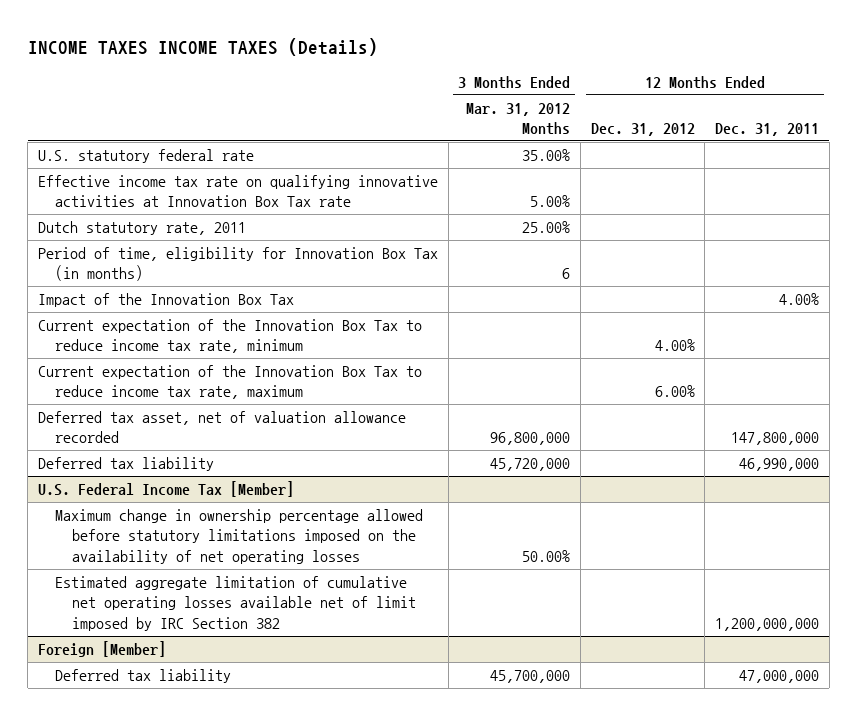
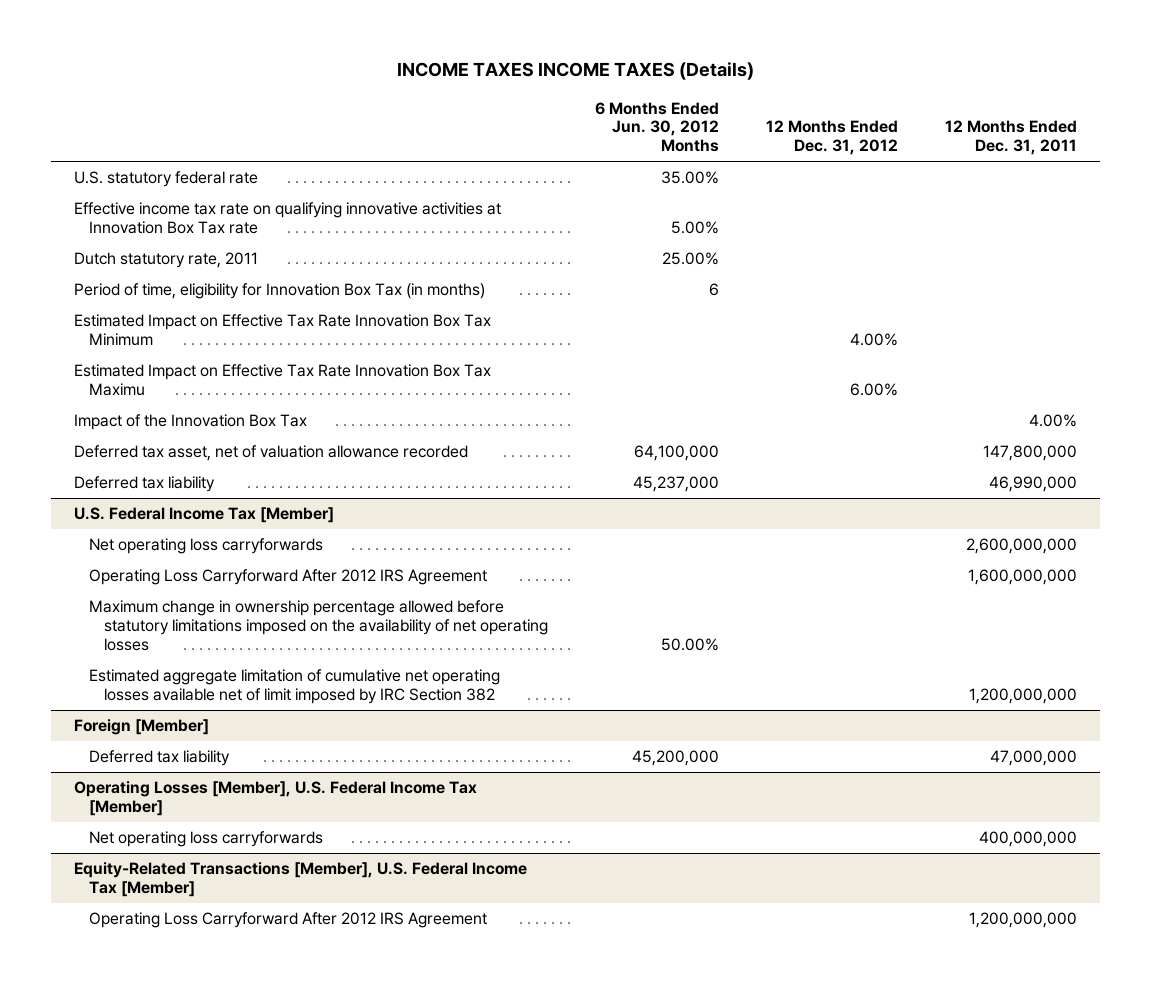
- | 3 Months Ended Mar. 31, 2012 Months | 12 Months Ended Dec. 31, 2012 | 12 Months Ended Dec. 31, 2011
+ | 6 Months Ended Jun. 30, 2012 Months | 12 Months Ended Dec. 31, 2012 | 12 Months Ended Dec. 31, 2011
+ Estimated Impact on Effective Tax Rate Innovation Box Tax Minimum | | 4.00% |
+ Estimated Impact on Effective Tax Rate Innovation Box Tax Maximu | | 6.00% |
- Current expectation of the Innovation Box Tax to reduce income tax rate, minimum | | 4.00% |
- Current expectation of the Innovation Box Tax to reduce income tax rate, maximum | | 6.00% |
@ U.S. Federal Income Tax [Member]
+ Net operating loss carryforwards | | | 2,600,000,000
+ Operating Loss Carryforward After 2012 IRS Agreement | | | 1,600,000,000
+ Operating Losses [Member], U.S. Federal Income Tax [Member]
+ Net operating loss carryforwards | | | 400,000,000
+ Equity-Related Transactions [Member], U.S. Federal Income Tax [Member]
+ Operating Loss Carryforward After 2012 IRS Agreement | | | 1,200,000,000

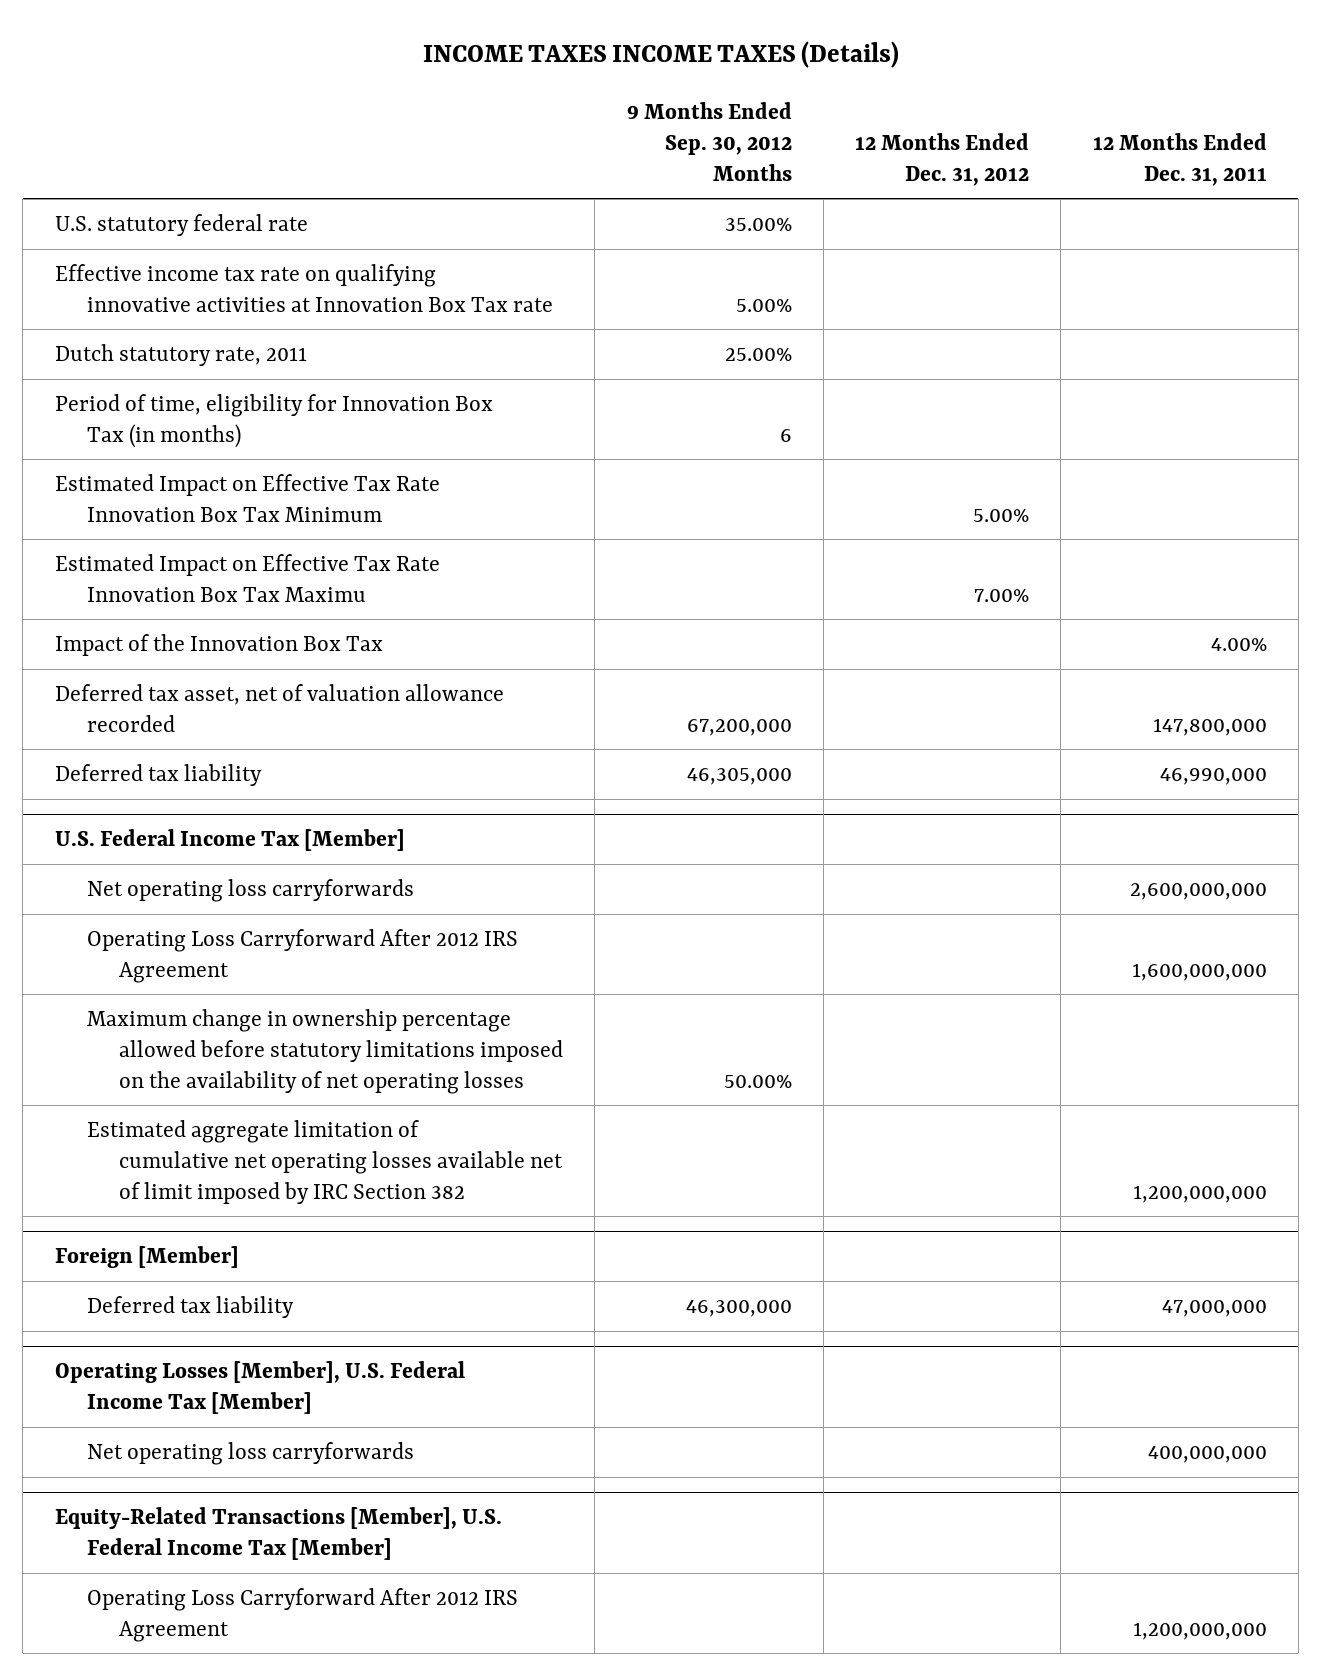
- | 6 Months Ended Jun. 30, 2012 Months | 12 Months Ended Dec. 31, 2012 | 12 Months Ended Dec. 31, 2011
+ | 9 Months Ended Sep. 30, 2012 Months | 12 Months Ended Dec. 31, 2012 | 12 Months Ended Dec. 31, 2011
- Estimated Impact on Effective Tax Rate Innovation Box Tax Minimum | | 4.00% |
- Estimated Impact on Effective Tax Rate Innovation Box Tax Maximu | | 6.00% |
+ Estimated Impact on Effective Tax Rate Innovation Box Tax Minimum | | 5.00% |
+ Estimated Impact on Effective Tax Rate Innovation Box Tax Maximu | | 7.00% |

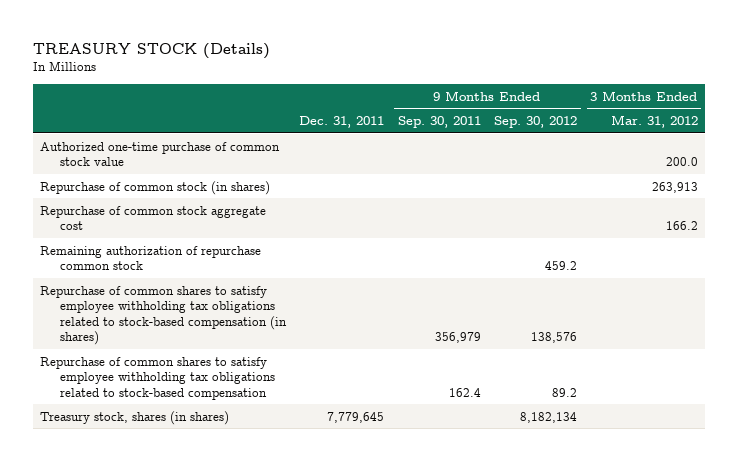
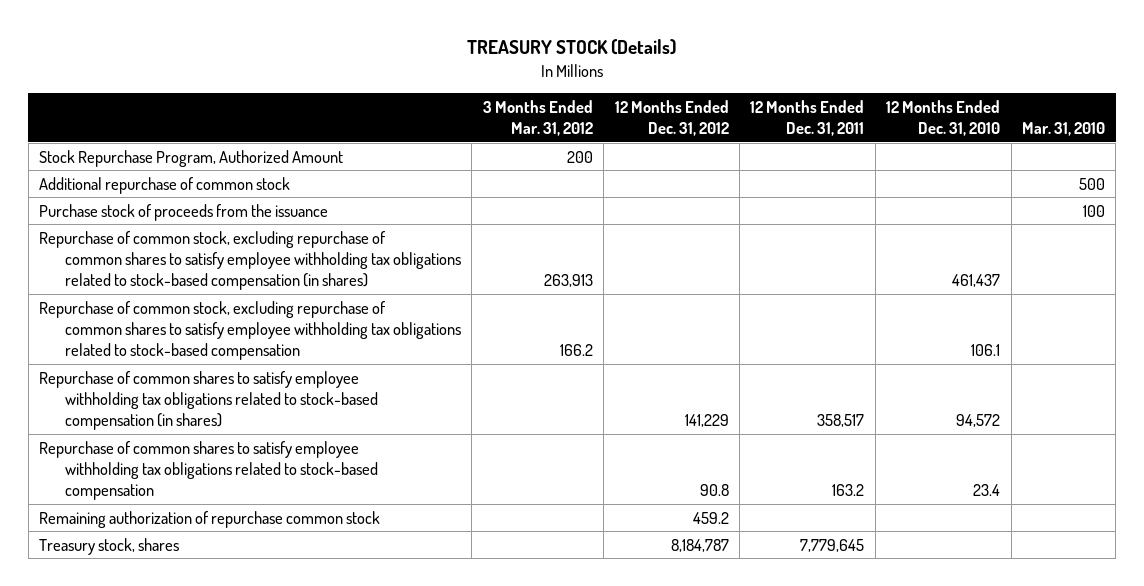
- | Dec. 31, 2011 | 9 Months Ended Sep. 30, 2011 | 9 Months Ended Sep. 30, 2012 | 3 Months Ended Mar. 31, 2012
+ | 3 Months Ended Mar. 31, 2012 | 12 Months Ended Dec. 31, 2012 | 12 Months Ended Dec. 31, 2011 | 12 Months Ended Dec. 31, 2010 | Mar. 31, 2010
- Authorized one-time purchase of common stock value | | | | 200.0
- Repurchase of common stock (in shares) | | | | 263,913
- Repurchase of common stock aggregate cost | | | | 166.2
+ Stock Repurchase Program, Authorized Amount | 200 | | | |
+ Additional repurchase of common stock | | | | | 500
+ Purchase stock of proceeds from the issuance | | | | | 100
+ Repurchase of common stock, excluding repurchase of common shares to satisfy employee withholding tax obligations related to stock-based compensation (in shares) | 263,913 | | | 461,437 |
+ Repurchase of common stock, excluding repurchase of common shares to satisfy employee withholding tax obligations related to stock-based compensation | 166.2 | | | 106.1 |
- Treasury stock, shares (in shares) | 7,779,645 | | 8,182,134 |
moved down: Remaining authorization of repurchase common stock | | 459.2 | | |
+ Treasury stock, shares | | 8,184,787 | 7,779,645 | |

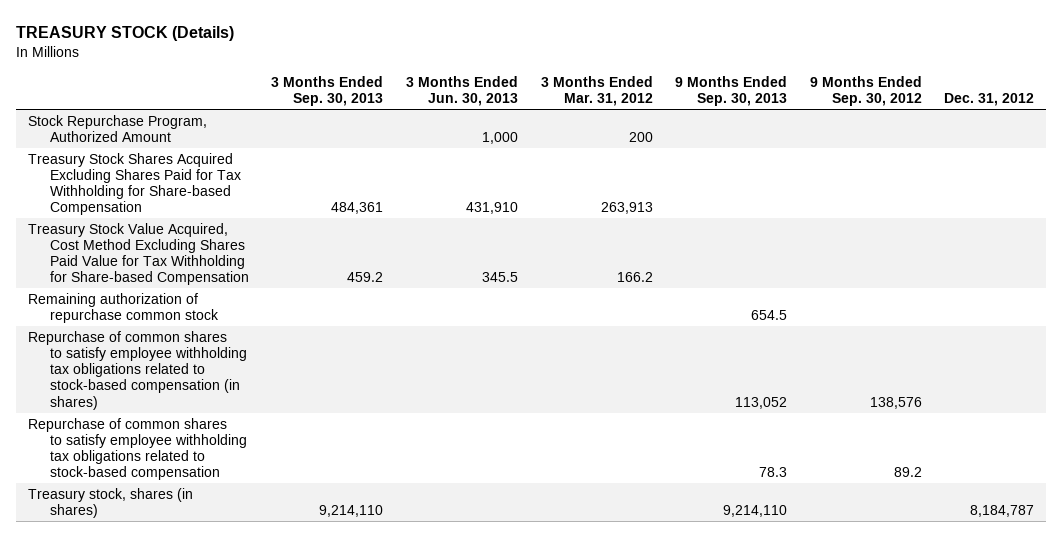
- | 3 Months Ended Mar. 31, 2012 | 12 Months Ended Dec. 31, 2012 | 12 Months Ended Dec. 31, 2011 | 12 Months Ended Dec. 31, 2010 | Mar. 31, 2010
+ | 3 Months Ended Sep. 30, 2013 | 3 Months Ended Jun. 30, 2013 | 3 Months Ended Mar. 31, 2012 | 9 Months Ended Sep. 30, 2013 | 9 Months Ended Sep. 30, 2012 | Dec. 31, 2012
- Additional repurchase of common stock | | | | | 500
- Purchase stock of proceeds from the issuance | | | | | 100
- Repurchase of common stock, excluding repurchase of common shares to satisfy employee withholding tax obligations related to stock-based compensation (in shares) | 263,913 | | | 461,437 |
- Repurchase of common stock, excluding repurchase of common shares to satisfy employee withholding tax obligations related to stock-based compensation | 166.2 | | | 106.1 |
+ Treasury Stock Shares Acquired Excluding Shares Paid for Tax Withholding for Share-based Compensation | 484,361 | 431,910 | 263,913 | | |
+ Treasury Stock Value Acquired, Cost Method Excluding Shares Paid Value for Tax Withholding for Share-based Compensation | 459.2 | 345.5 | 166.2 | | |
moved up: Remaining authorization of repurchase common stock | | | | 654.5 | |
- Treasury stock, shares | | 8,184,787 | 7,779,645 | |
+ Treasury stock, shares (in shares) | 9,214,110 | | | 9,214,110 | | 8,184,787

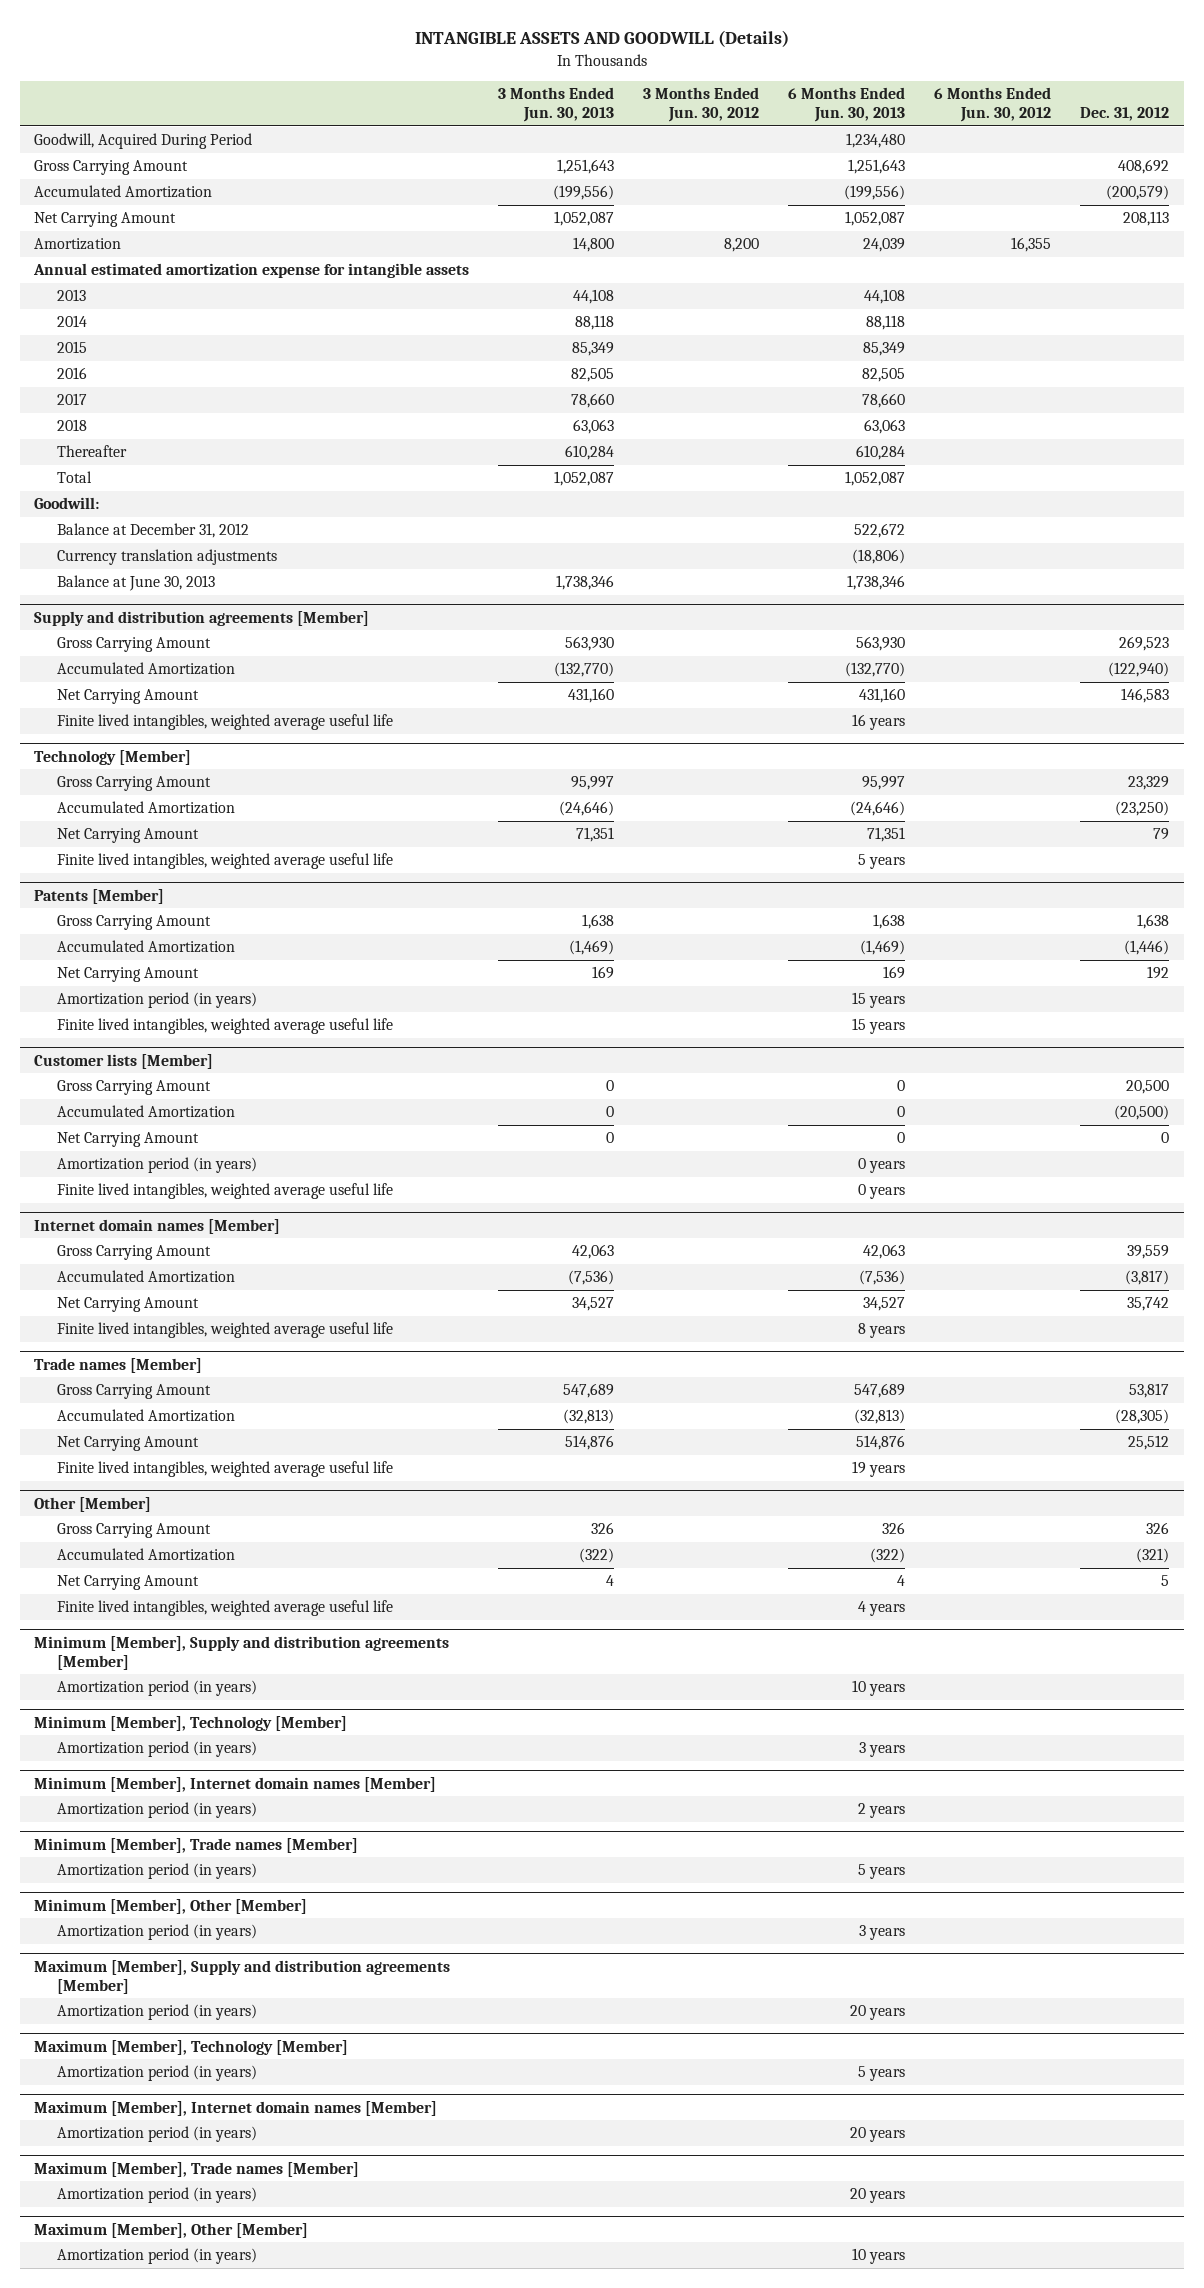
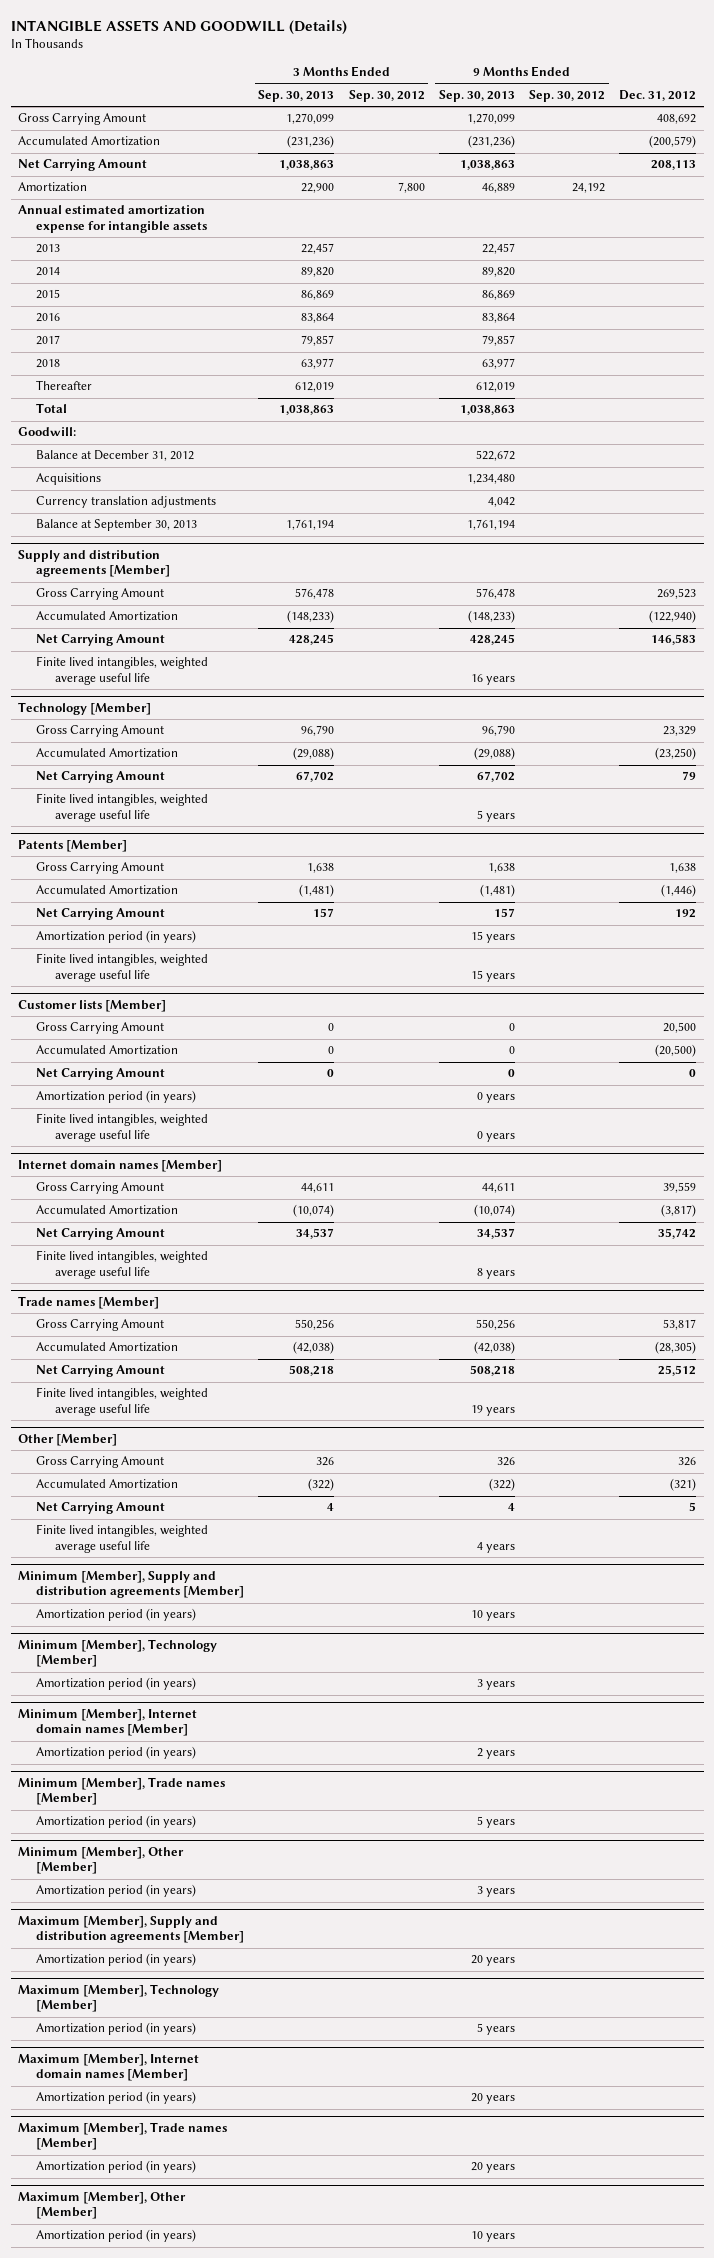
- | 3 Months Ended Jun. 30, 2013 | 3 Months Ended Jun. 30, 2012 | 6 Months Ended Jun. 30, 2013 | 6 Months Ended Jun. 30, 2012 | Dec. 31, 2012
+ | 3 Months Ended Sep. 30, 2013 | 3 Months Ended Sep. 30, 2012 | 9 Months Ended Sep. 30, 2013 | 9 Months Ended Sep. 30, 2012 | Dec. 31, 2012
- Goodwill, Acquired During Period | | | 1,234,480 | |
+ Acquisitions | | | 1,234,480 | |
- Balance at June 30, 2013 | 1,738,346 | | 1,738,346 | |
+ Balance at September 30, 2013 | 1,761,194 | | 1,761,194 | |

